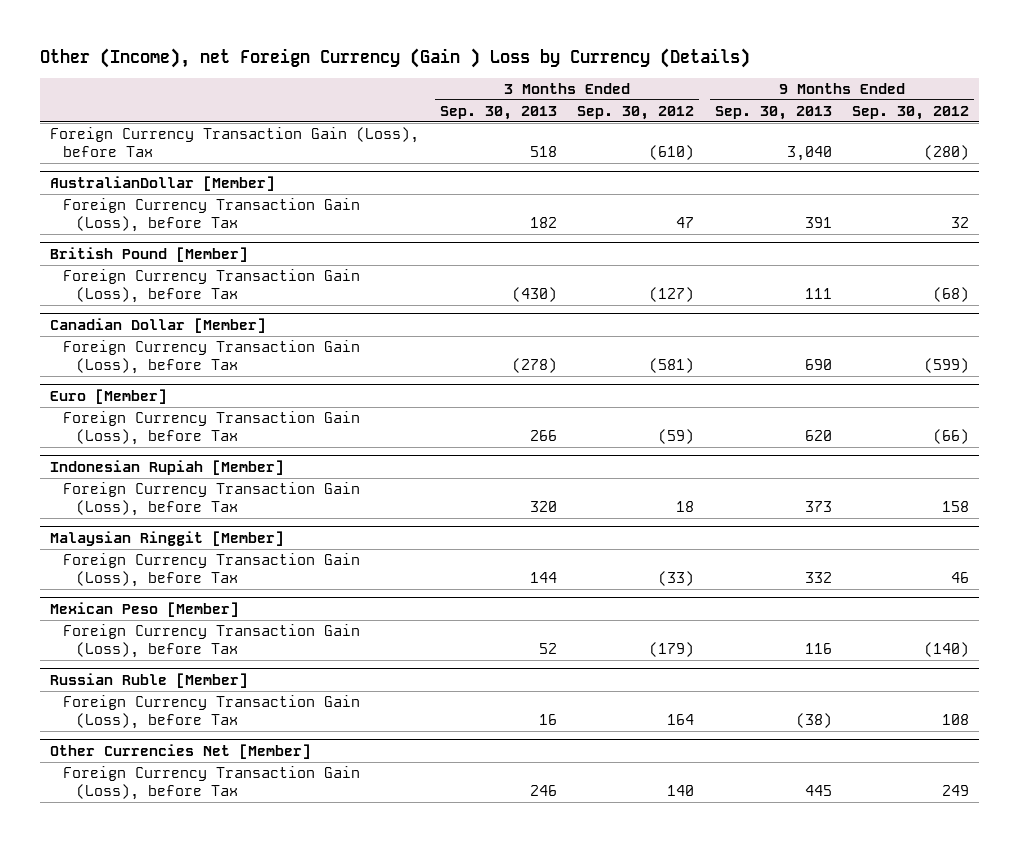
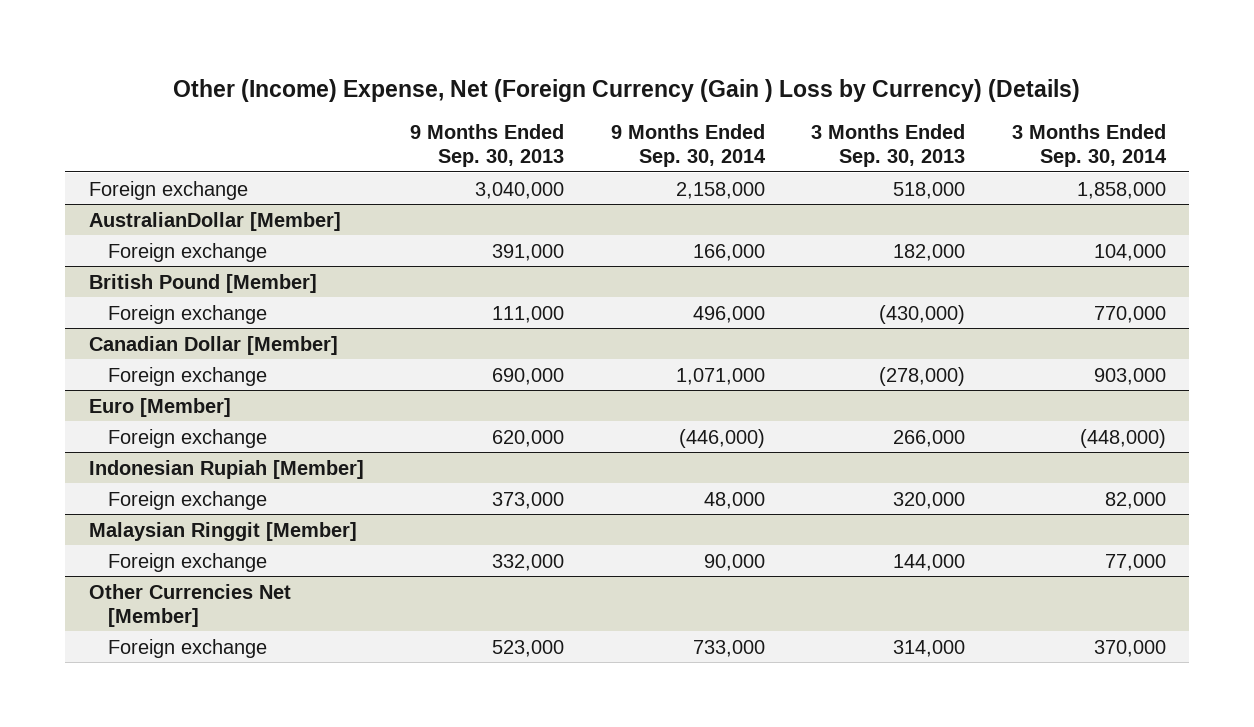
- Other (Income), net Foreign Currency (Gain ) Loss by Currency (Details)
+ Other (Income) Expense, Net (Foreign Currency (Gain ) Loss by Currency) (Details)
- | 3 Months Ended Sep. 30, 2013 | 3 Months Ended Sep. 30, 2012 | 9 Months Ended Sep. 30, 2013 | 9 Months Ended Sep. 30, 2012
+ | 9 Months Ended Sep. 30, 2013 | 9 Months Ended Sep. 30, 2014 | 3 Months Ended Sep. 30, 2013 | 3 Months Ended Sep. 30, 2014
- Foreign Currency Transaction Gain (Loss), before Tax | 518 | (610) | 3,040 | (280)
+ Foreign exchange | 3,040,000 | 2,158,000 | 518,000 | 1,858,000
@ AustralianDollar [Member]
- Foreign Currency Transaction Gain (Loss), before Tax | 182 | 47 | 391 | 32
+ Foreign exchange | 391,000 | 166,000 | 182,000 | 104,000
@ British Pound [Member]
- Foreign Currency Transaction Gain (Loss), before Tax | (430) | (127) | 111 | (68)
+ Foreign exchange | 111,000 | 496,000 | (430,000) | 770,000
@ Canadian Dollar [Member]
- Foreign Currency Transaction Gain (Loss), before Tax | (278) | (581) | 690 | (599)
+ Foreign exchange | 690,000 | 1,071,000 | (278,000) | 903,000
@ Euro [Member]
- Foreign Currency Transaction Gain (Loss), before Tax | 266 | (59) | 620 | (66)
+ Foreign exchange | 620,000 | (446,000) | 266,000 | (448,000)
@ Indonesian Rupiah [Member]
- Foreign Currency Transaction Gain (Loss), before Tax | 320 | 18 | 373 | 158
+ Foreign exchange | 373,000 | 48,000 | 320,000 | 82,000
@ Malaysian Ringgit [Member]
- Foreign Currency Transaction Gain (Loss), before Tax | 144 | (33) | 332 | 46
- Mexican Peso [Member]
- Foreign Currency Transaction Gain (Loss), before Tax | 52 | (179) | 116 | (140)
- Russian Ruble [Member]
- Foreign Currency Transaction Gain (Loss), before Tax | 16 | 164 | (38) | 108
@ Malaysian Ringgit [Member]
+ Foreign exchange | 332,000 | 90,000 | 144,000 | 77,000
@ Other Currencies Net [Member]
- Foreign Currency Transaction Gain (Loss), before Tax | 246 | 140 | 445 | 249
+ Foreign exchange | 523,000 | 733,000 | 314,000 | 370,000

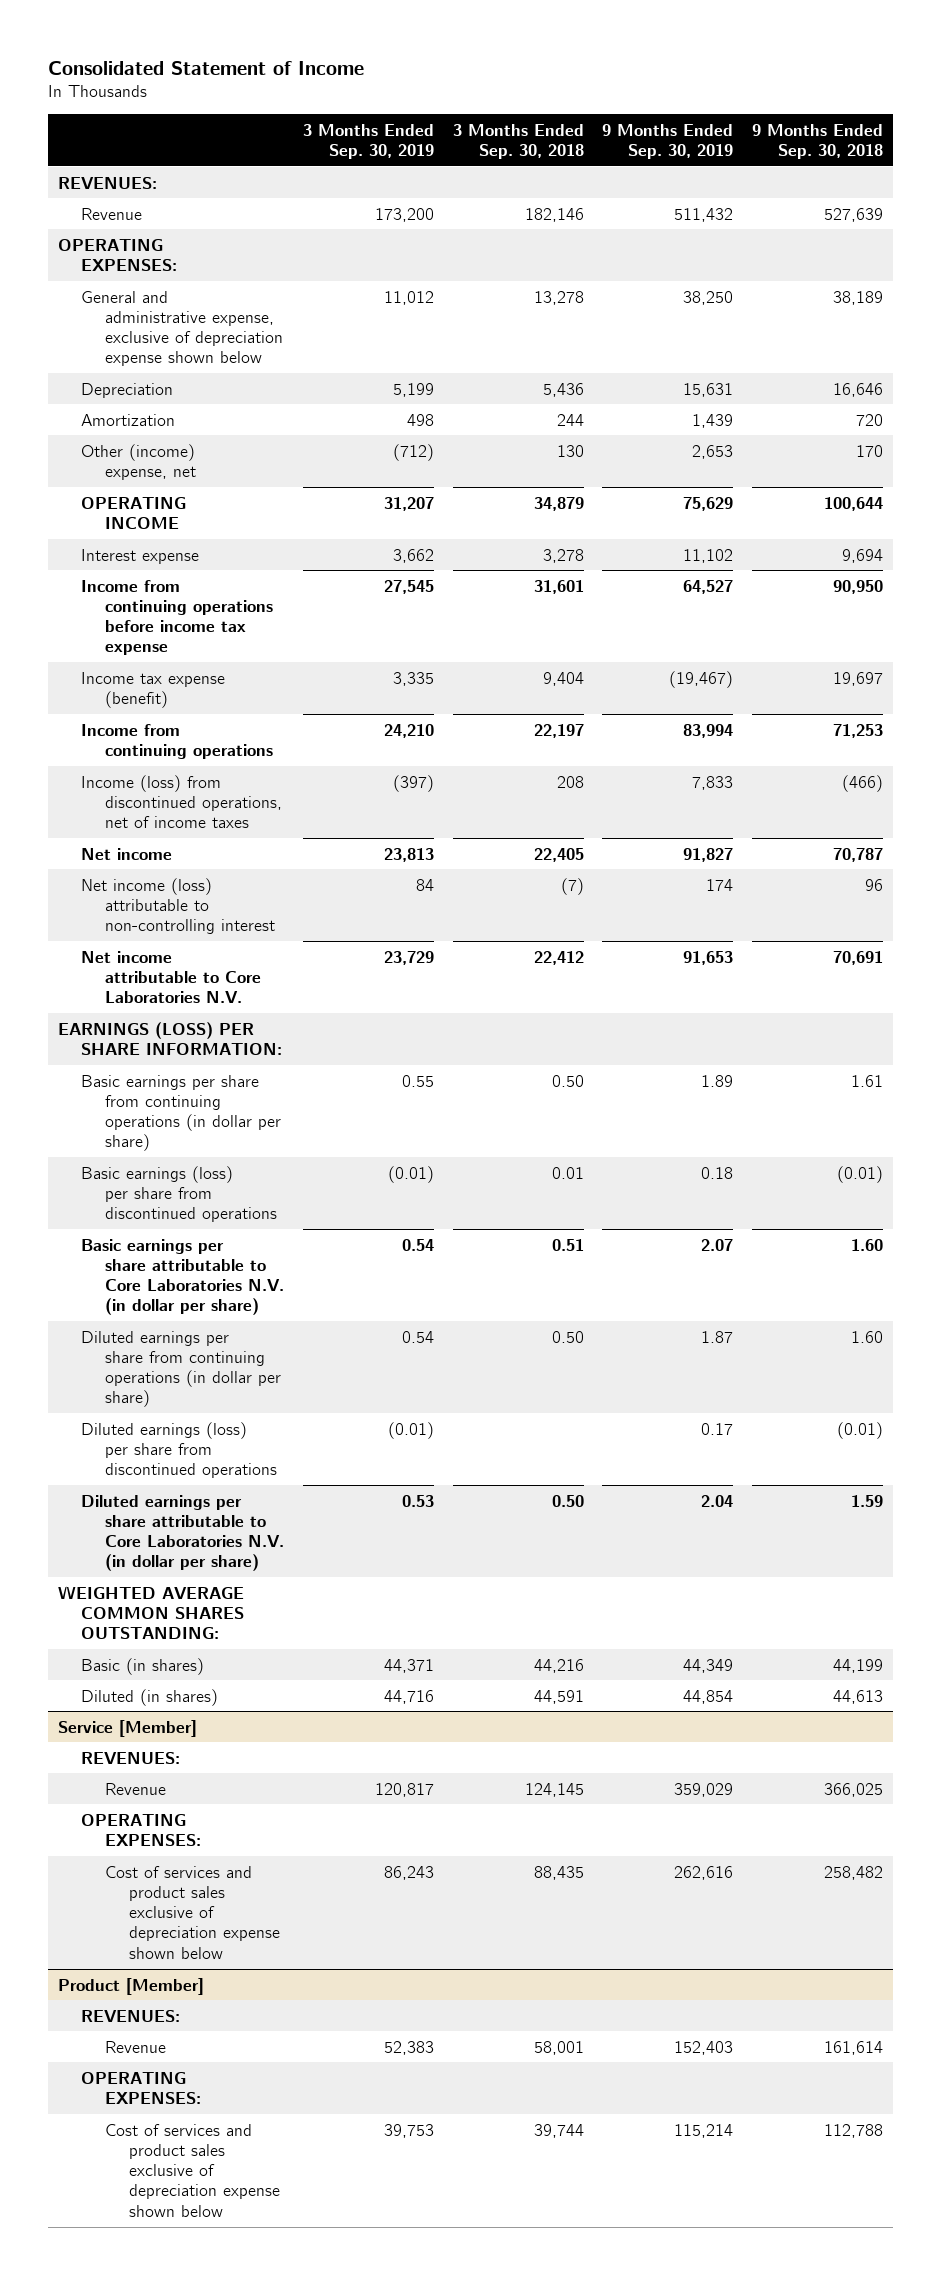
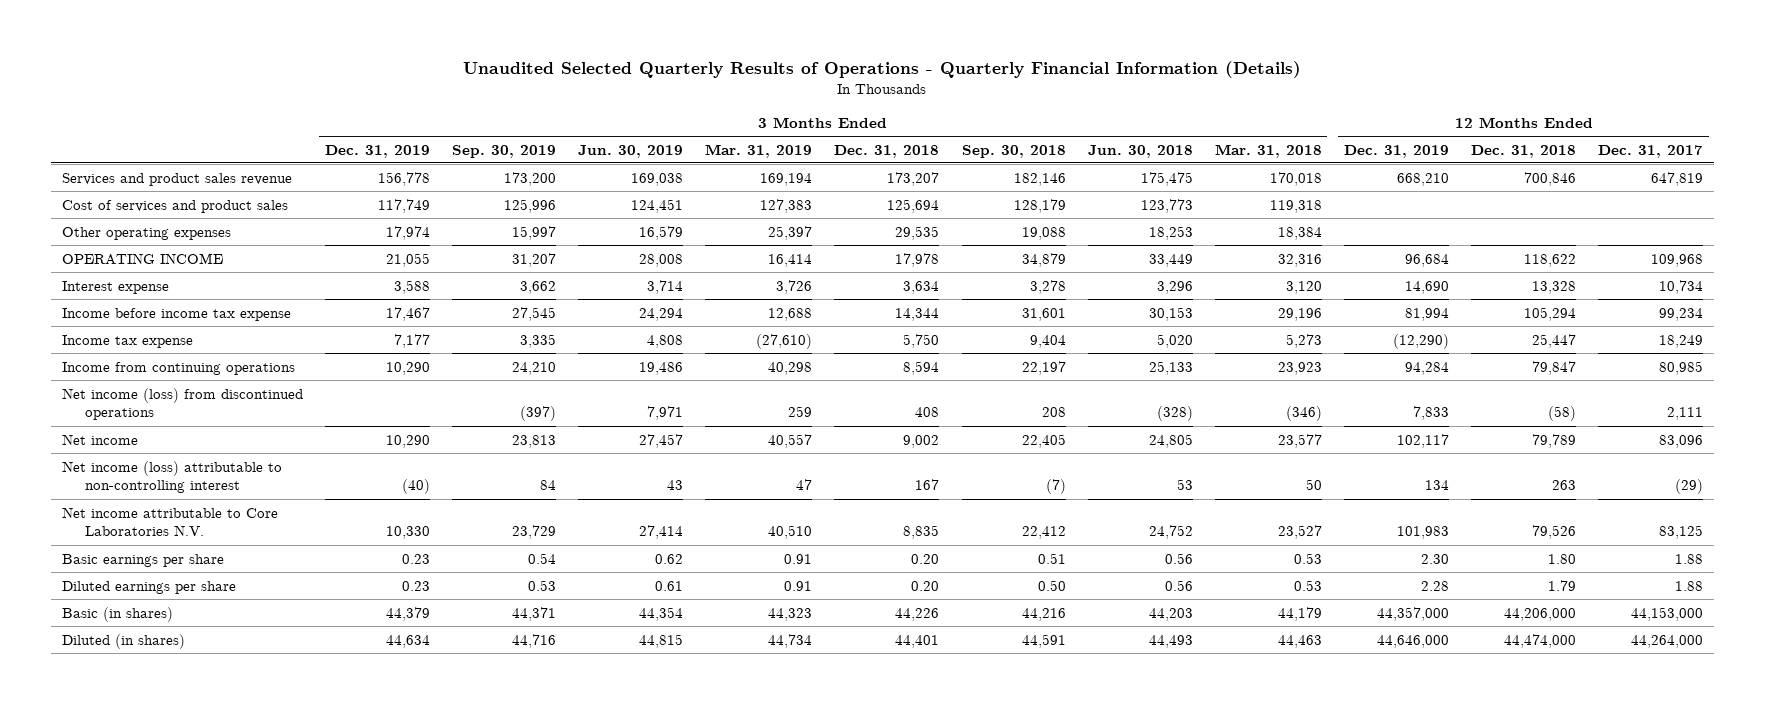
- Consolidated Statement of Income
+ Unaudited Selected Quarterly Results of Operations - Quarterly Financial Information (Details)
- | 3 Months Ended Sep. 30, 2019 | 3 Months Ended Sep. 30, 2018 | 9 Months Ended Sep. 30, 2019 | 9 Months Ended Sep. 30, 2018
+ | 3 Months Ended Dec. 31, 2019 | 3 Months Ended Sep. 30, 2019 | 3 Months Ended Jun. 30, 2019 | 3 Months Ended Mar. 31, 2019 | 3 Months Ended Dec. 31, 2018 | 3 Months Ended Sep. 30, 2018 | 3 Months Ended Jun. 30, 2018 | 3 Months Ended Mar. 31, 2018 | 12 Months Ended Dec. 31, 2019 | 12 Months Ended Dec. 31, 2018 | 12 Months Ended Dec. 31, 2017
- REVENUES:
- Revenue | 173,200 | 182,146 | 511,432 | 527,639
- OPERATING EXPENSES:
- General and administrative expense, exclusive of depreciation expense shown below | 11,012 | 13,278 | 38,250 | 38,189
- Depreciation | 5,199 | 5,436 | 15,631 | 16,646
- Amortization | 498 | 244 | 1,439 | 720
- Other (income) expense, net | (712) | 130 | 2,653 | 170
+ Services and product sales revenue | 156,778 | 173,200 | 169,038 | 169,194 | 173,207 | 182,146 | 175,475 | 170,018 | 668,210 | 700,846 | 647,819
+ Cost of services and product sales | 117,749 | 125,996 | 124,451 | 127,383 | 125,694 | 128,179 | 123,773 | 119,318 | | |
+ Other operating expenses | 17,974 | 15,997 | 16,579 | 25,397 | 29,535 | 19,088 | 18,253 | 18,384 | | |
- Income from continuing operations before income tax expense | 27,545 | 31,601 | 64,527 | 90,950
- Income tax expense (benefit) | 3,335 | 9,404 | (19,467) | 19,697
+ Income before income tax expense | 17,467 | 27,545 | 24,294 | 12,688 | 14,344 | 31,601 | 30,153 | 29,196 | 81,994 | 105,294 | 99,234
+ Income tax expense | 7,177 | 3,335 | 4,808 | (27,610) | 5,750 | 9,404 | 5,020 | 5,273 | (12,290) | 25,447 | 18,249
- Income (loss) from discontinued operations, net of income taxes | (397) | 208 | 7,833 | (466)
+ Net income (loss) from discontinued operations | | (397) | 7,971 | 259 | 408 | 208 | (328) | (346) | 7,833 | (58) | 2,111
- EARNINGS (LOSS) PER SHARE INFORMATION:
- Basic earnings per share from continuing operations (in dollar per share) | 0.55 | 0.50 | 1.89 | 1.61
- Basic earnings (loss) per share from discontinued operations | (0.01) | 0.01 | 0.18 | (0.01)
- Basic earnings per share attributable to Core Laboratories N.V. (in dollar per share) | 0.54 | 0.51 | 2.07 | 1.60
- Diluted earnings per share from continuing operations (in dollar per share) | 0.54 | 0.50 | 1.87 | 1.60
- Diluted earnings (loss) per share from discontinued operations | (0.01) | | 0.17 | (0.01)
- Diluted earnings per share attributable to Core Laboratories N.V. (in dollar per share) | 0.53 | 0.50 | 2.04 | 1.59
- WEIGHTED AVERAGE COMMON SHARES OUTSTANDING:
+ Basic earnings per share | 0.23 | 0.54 | 0.62 | 0.91 | 0.20 | 0.51 | 0.56 | 0.53 | 2.30 | 1.80 | 1.88
+ Diluted earnings per share | 0.23 | 0.53 | 0.61 | 0.91 | 0.20 | 0.50 | 0.56 | 0.53 | 2.28 | 1.79 | 1.88
- Service [Member]
- REVENUES:
- Revenue | 120,817 | 124,145 | 359,029 | 366,025
- OPERATING EXPENSES:
- Cost of services and product sales exclusive of depreciation expense shown below | 86,243 | 88,435 | 262,616 | 258,482
- Product [Member]
- REVENUES:
- Revenue | 52,383 | 58,001 | 152,403 | 161,614
- OPERATING EXPENSES:
- Cost of services and product sales exclusive of depreciation expense shown below | 39,753 | 39,744 | 115,214 | 112,788

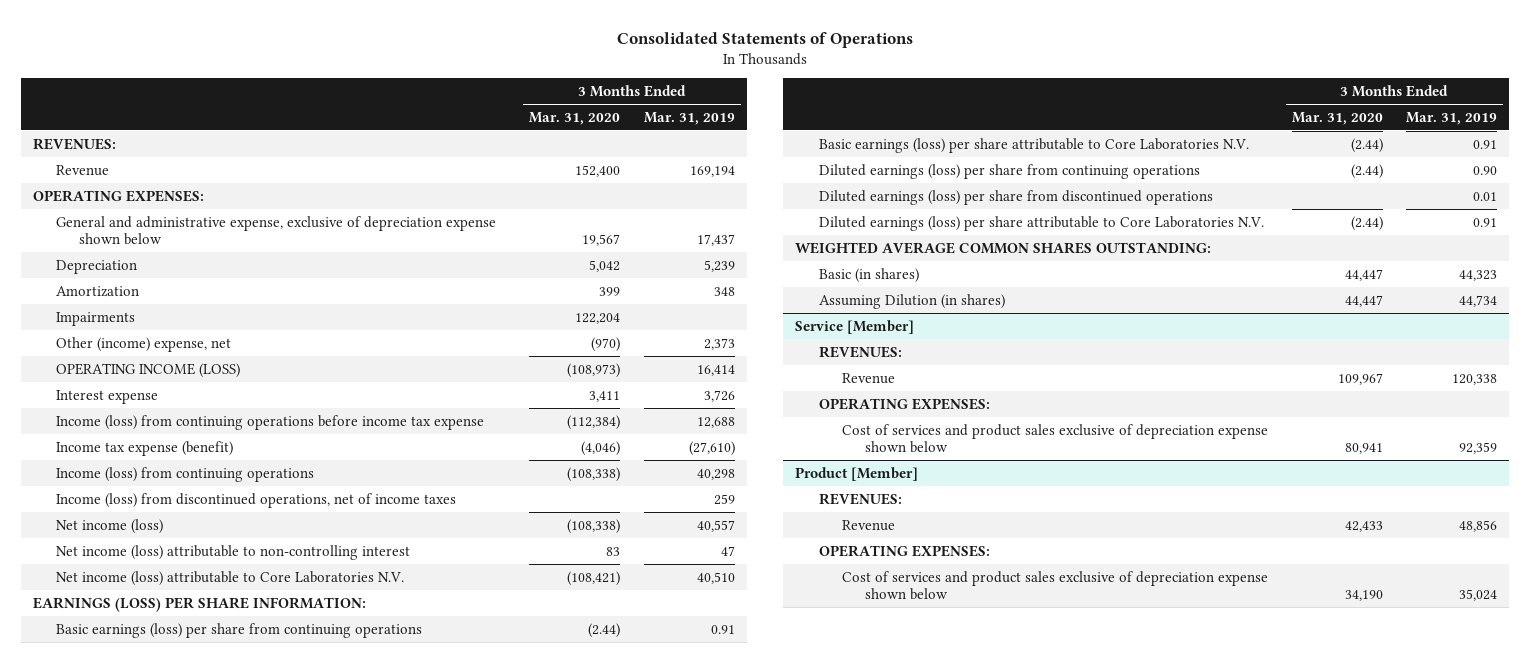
- Unaudited Selected Quarterly Results of Operations - Quarterly Financial Information (Details)
+ Consolidated Statements of Operations
- | 3 Months Ended Dec. 31, 2019 | 3 Months Ended Sep. 30, 2019 | 3 Months Ended Jun. 30, 2019 | 3 Months Ended Mar. 31, 2019 | 3 Months Ended Dec. 31, 2018 | 3 Months Ended Sep. 30, 2018 | 3 Months Ended Jun. 30, 2018 | 3 Months Ended Mar. 31, 2018 | 12 Months Ended Dec. 31, 2019 | 12 Months Ended Dec. 31, 2018 | 12 Months Ended Dec. 31, 2017
+ | 3 Months Ended Mar. 31, 2020 | 3 Months Ended Mar. 31, 2019
- Services and product sales revenue | 156,778 | 173,200 | 169,038 | 169,194 | 173,207 | 182,146 | 175,475 | 170,018 | 668,210 | 700,846 | 647,819
- Cost of services and product sales | 117,749 | 125,996 | 124,451 | 127,383 | 125,694 | 128,179 | 123,773 | 119,318 | | |
- Other operating expenses | 17,974 | 15,997 | 16,579 | 25,397 | 29,535 | 19,088 | 18,253 | 18,384 | | |
- OPERATING INCOME | 21,055 | 31,207 | 28,008 | 16,414 | 17,978 | 34,879 | 33,449 | 32,316 | 96,684 | 118,622 | 109,968
+ REVENUES:
+ Revenue | 152,400 | 169,194
+ OPERATING EXPENSES:
+ General and administrative expense, exclusive of depreciation expense shown below | 19,567 | 17,437
+ Depreciation | 5,042 | 5,239
+ Amortization | 399 | 348
+ Impairments | 122,204 |
+ Other (income) expense, net | (970) | 2,373
+ OPERATING INCOME (LOSS) | (108,973) | 16,414
- Income before income tax expense | 17,467 | 27,545 | 24,294 | 12,688 | 14,344 | 31,601 | 30,153 | 29,196 | 81,994 | 105,294 | 99,234
- Income tax expense | 7,177 | 3,335 | 4,808 | (27,610) | 5,750 | 9,404 | 5,020 | 5,273 | (12,290) | 25,447 | 18,249
- Income from continuing operations | 10,290 | 24,210 | 19,486 | 40,298 | 8,594 | 22,197 | 25,133 | 23,923 | 94,284 | 79,847 | 80,985
- Net income (loss) from discontinued operations | | (397) | 7,971 | 259 | 408 | 208 | (328) | (346) | 7,833 | (58) | 2,111
- Net income | 10,290 | 23,813 | 27,457 | 40,557 | 9,002 | 22,405 | 24,805 | 23,577 | 102,117 | 79,789 | 83,096
+ Income (loss) from continuing operations before income tax expense | (112,384) | 12,688
+ Income tax expense (benefit) | (4,046) | (27,610)
+ Income (loss) from continuing operations | (108,338) | 40,298
+ Income (loss) from discontinued operations, net of income taxes | | 259
+ Net income (loss) | (108,338) | 40,557
- Net income attributable to Core Laboratories N.V. | 10,330 | 23,729 | 27,414 | 40,510 | 8,835 | 22,412 | 24,752 | 23,527 | 101,983 | 79,526 | 83,125
- Basic earnings per share | 0.23 | 0.54 | 0.62 | 0.91 | 0.20 | 0.51 | 0.56 | 0.53 | 2.30 | 1.80 | 1.88
- Diluted earnings per share | 0.23 | 0.53 | 0.61 | 0.91 | 0.20 | 0.50 | 0.56 | 0.53 | 2.28 | 1.79 | 1.88
+ Net income (loss) attributable to Core Laboratories N.V. | (108,421) | 40,510
+ EARNINGS (LOSS) PER SHARE INFORMATION:
+ Basic earnings (loss) per share from continuing operations | (2.44) | 0.91
+ Basic earnings (loss) per share attributable to Core Laboratories N.V. | (2.44) | 0.91
+ Diluted earnings (loss) per share from continuing operations | (2.44) | 0.90
+ Diluted earnings (loss) per share from discontinued operations | | 0.01
+ Diluted earnings (loss) per share attributable to Core Laboratories N.V. | (2.44) | 0.91
+ WEIGHTED AVERAGE COMMON SHARES OUTSTANDING:
- Diluted (in shares) | 44,634 | 44,716 | 44,815 | 44,734 | 44,401 | 44,591 | 44,493 | 44,463 | 44,646,000 | 44,474,000 | 44,264,000
+ Assuming Dilution (in shares) | 44,447 | 44,734
+ Service [Member]
+ REVENUES:
+ Revenue | 109,967 | 120,338
+ OPERATING EXPENSES:
+ Cost of services and product sales exclusive of depreciation expense shown below | 80,941 | 92,359
+ Product [Member]
+ REVENUES:
+ Revenue | 42,433 | 48,856
+ OPERATING EXPENSES:
+ Cost of services and product sales exclusive of depreciation expense shown below | 34,190 | 35,024

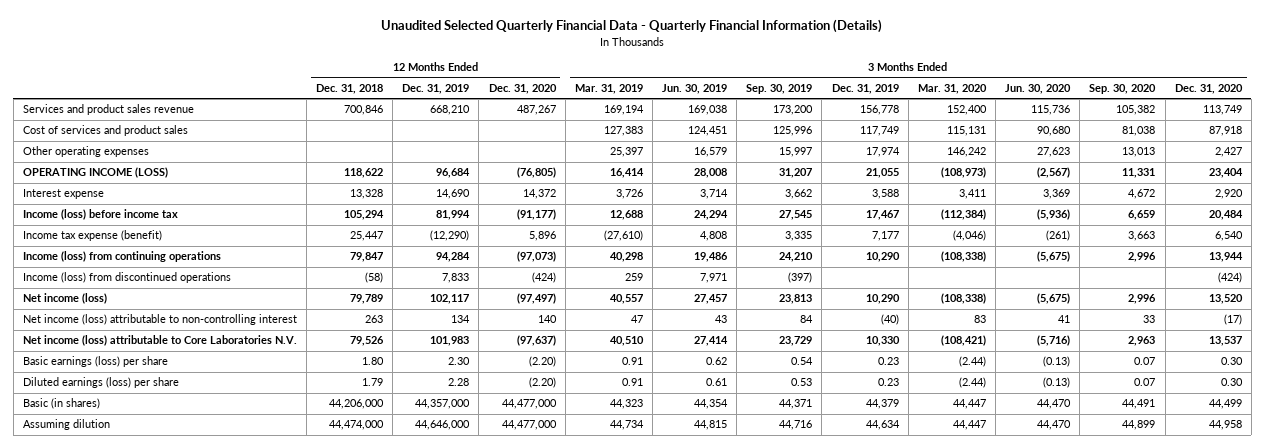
- Consolidated Statements of Operations
+ Unaudited Selected Quarterly Financial Data - Quarterly Financial Information (Details)
- | 3 Months Ended Mar. 31, 2020 | 3 Months Ended Mar. 31, 2019
+ | 12 Months Ended Dec. 31, 2018 | 12 Months Ended Dec. 31, 2019 | 12 Months Ended Dec. 31, 2020 | 3 Months Ended Mar. 31, 2019 | 3 Months Ended Jun. 30, 2019 | 3 Months Ended Sep. 30, 2019 | 3 Months Ended Dec. 31, 2019 | 3 Months Ended Mar. 31, 2020 | 3 Months Ended Jun. 30, 2020 | 3 Months Ended Sep. 30, 2020 | 3 Months Ended Dec. 31, 2020
- REVENUES:
- Revenue | 152,400 | 169,194
- OPERATING EXPENSES:
- General and administrative expense, exclusive of depreciation expense shown below | 19,567 | 17,437
- Depreciation | 5,042 | 5,239
- Amortization | 399 | 348
- Impairments | 122,204 |
- Other (income) expense, net | (970) | 2,373
+ Services and product sales revenue | 700,846 | 668,210 | 487,267 | 169,194 | 169,038 | 173,200 | 156,778 | 152,400 | 115,736 | 105,382 | 113,749
+ Cost of services and product sales | | | | 127,383 | 124,451 | 125,996 | 117,749 | 115,131 | 90,680 | 81,038 | 87,918
+ Other operating expenses | | | | 25,397 | 16,579 | 15,997 | 17,974 | 146,242 | 27,623 | 13,013 | 2,427
- Income (loss) from continuing operations before income tax expense | (112,384) | 12,688
+ Income (loss) before income tax | 105,294 | 81,994 | (91,177) | 12,688 | 24,294 | 27,545 | 17,467 | (112,384) | (5,936) | 6,659 | 20,484
- Income (loss) from discontinued operations, net of income taxes | | 259
+ Income (loss) from discontinued operations | (58) | 7,833 | (424) | 259 | 7,971 | (397) | | | | | (424)
- EARNINGS (LOSS) PER SHARE INFORMATION:
- Basic earnings (loss) per share from continuing operations | (2.44) | 0.91
- Basic earnings (loss) per share attributable to Core Laboratories N.V. | (2.44) | 0.91
- Diluted earnings (loss) per share from continuing operations | (2.44) | 0.90
- Diluted earnings (loss) per share from discontinued operations | | 0.01
- Diluted earnings (loss) per share attributable to Core Laboratories N.V. | (2.44) | 0.91
- WEIGHTED AVERAGE COMMON SHARES OUTSTANDING:
+ Basic earnings (loss) per share | 1.80 | 2.30 | (2.20) | 0.91 | 0.62 | 0.54 | 0.23 | (2.44) | (0.13) | 0.07 | 0.30
+ Diluted earnings (loss) per share | 1.79 | 2.28 | (2.20) | 0.91 | 0.61 | 0.53 | 0.23 | (2.44) | (0.13) | 0.07 | 0.30
- Assuming Dilution (in shares) | 44,447 | 44,734
- Service [Member]
- REVENUES:
- Revenue | 109,967 | 120,338
- OPERATING EXPENSES:
- Cost of services and product sales exclusive of depreciation expense shown below | 80,941 | 92,359
- Product [Member]
- REVENUES:
- Revenue | 42,433 | 48,856
- OPERATING EXPENSES:
- Cost of services and product sales exclusive of depreciation expense shown below | 34,190 | 35,024
+ Assuming dilution | 44,474,000 | 44,646,000 | 44,477,000 | 44,734 | 44,815 | 44,716 | 44,634 | 44,447 | 44,470 | 44,899 | 44,958

